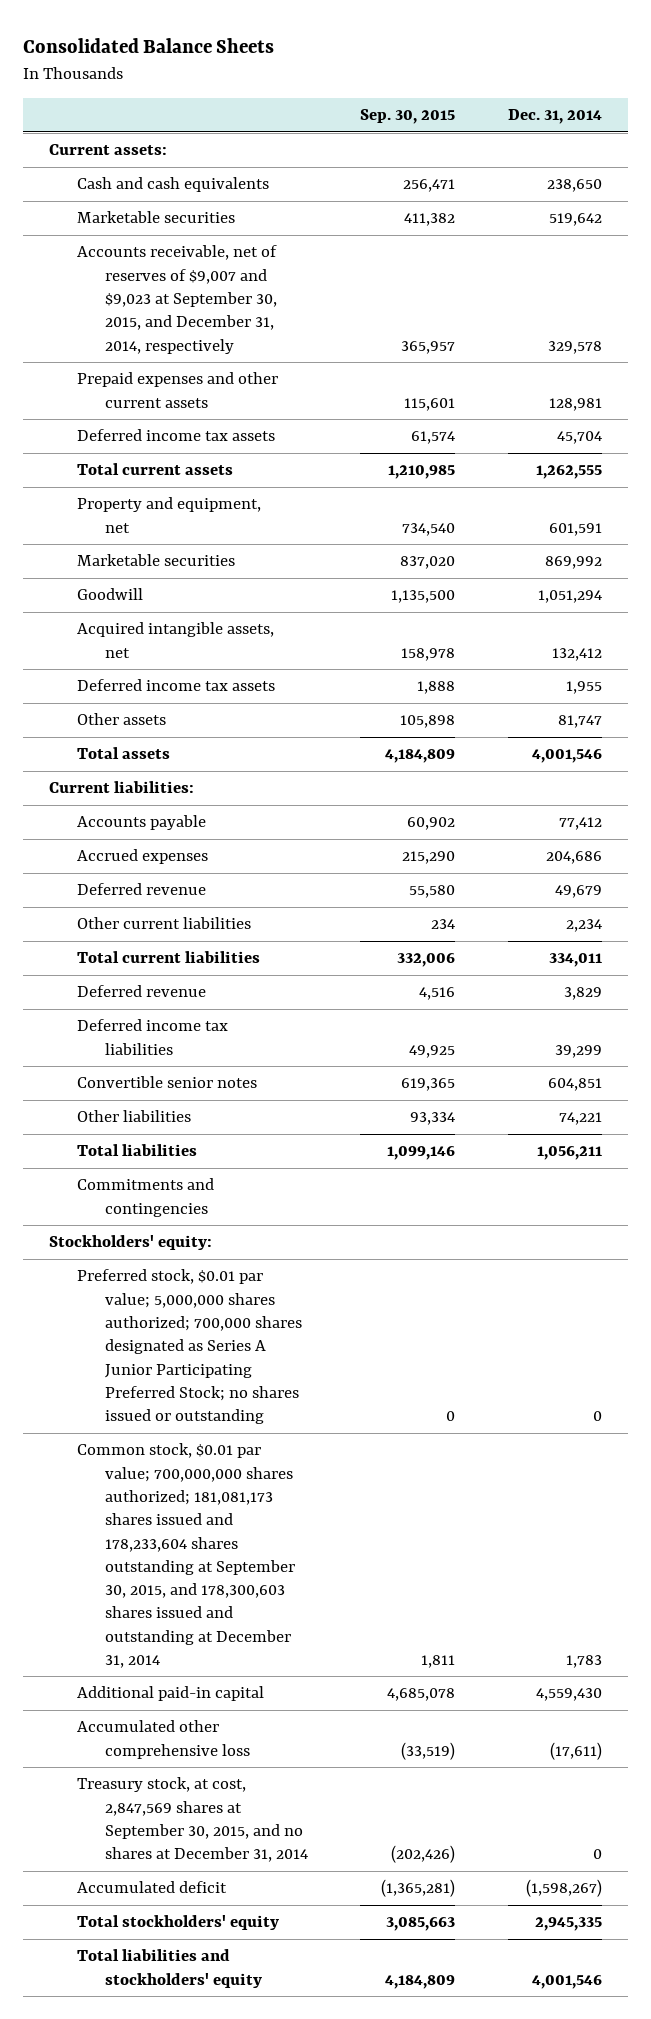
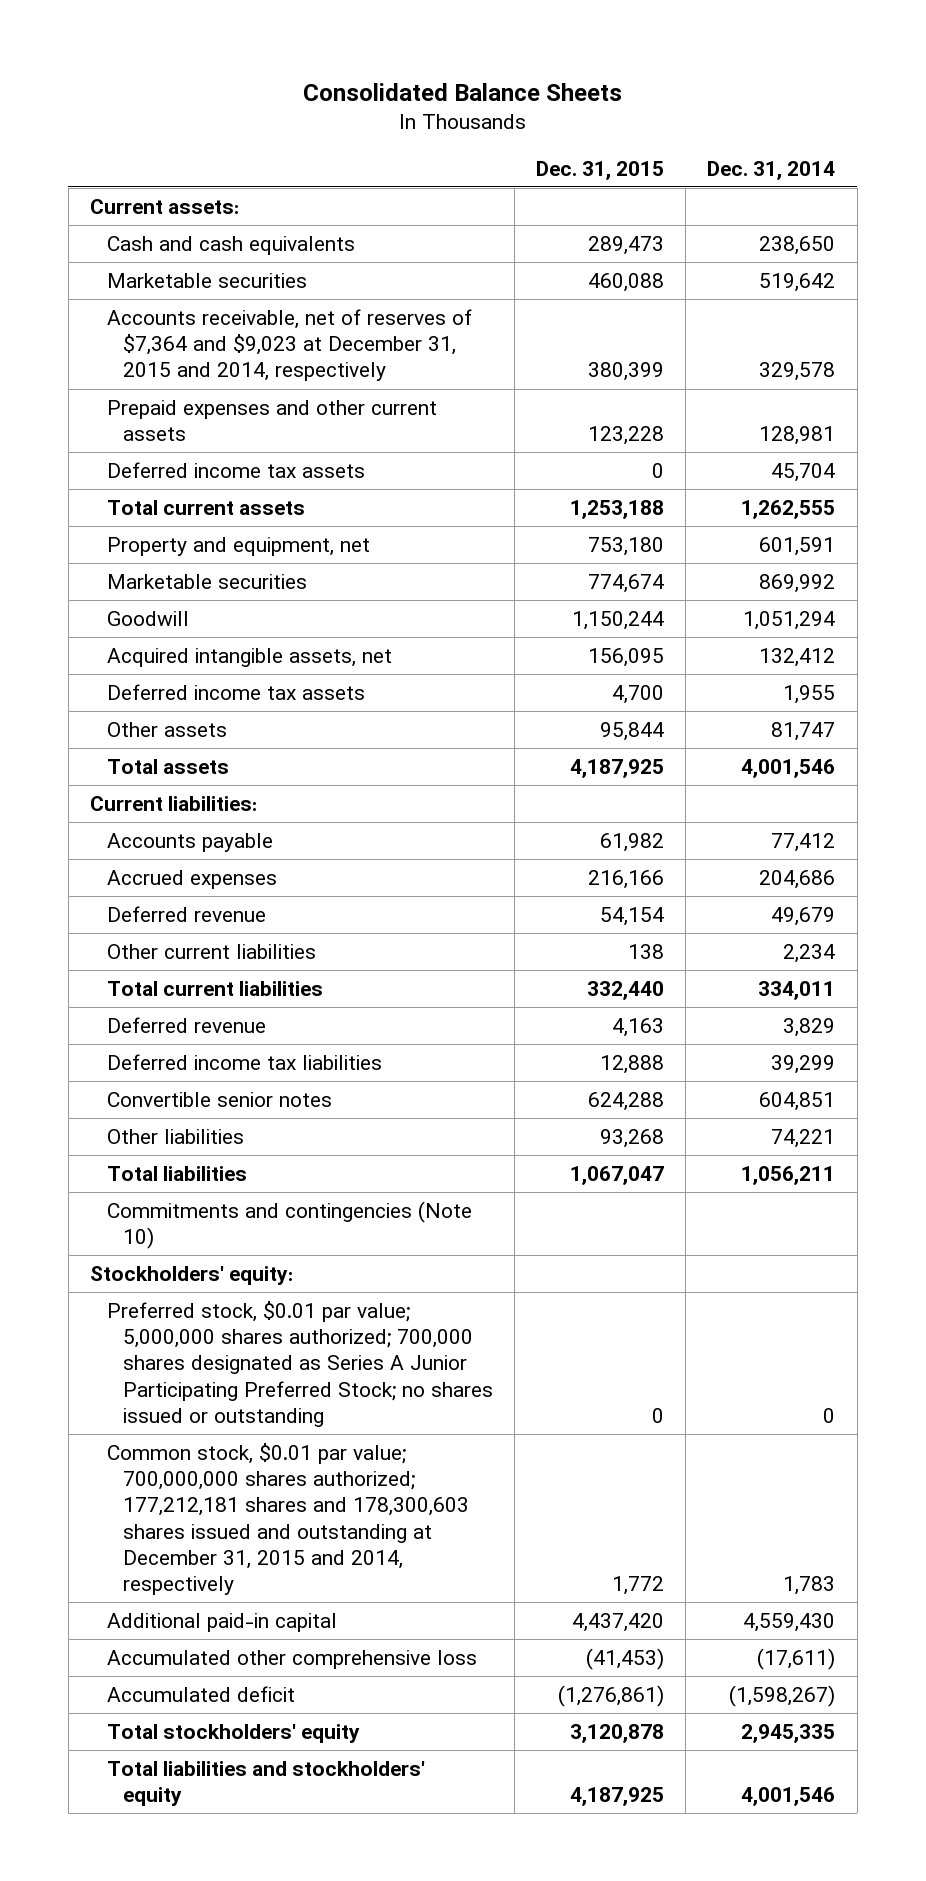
- | Sep. 30, 2015 | Dec. 31, 2014
+ | Dec. 31, 2015 | Dec. 31, 2014
- Accounts receivable, net of reserves of $9,007 and $9,023 at September 30, 2015, and December 31, 2014, respectively | 365,957 | 329,578
+ Accounts receivable, net of reserves of $7,364 and $9,023 at December 31, 2015 and 2014, respectively | 380,399 | 329,578
- Commitments and contingencies
+ Commitments and contingencies (Note 10)
- Common stock, $0.01 par value; 700,000,000 shares authorized; 181,081,173 shares issued and 178,233,604 shares outstanding at September 30, 2015, and 178,300,603 shares issued and outstanding at December 31, 2014 | 1,811 | 1,783
+ Common stock, $0.01 par value; 700,000,000 shares authorized; 177,212,181 shares and 178,300,603 shares issued and outstanding at December 31, 2015 and 2014, respectively | 1,772 | 1,783
- Treasury stock, at cost, 2,847,569 shares at September 30, 2015, and no shares at December 31, 2014 | (202,426) | 0

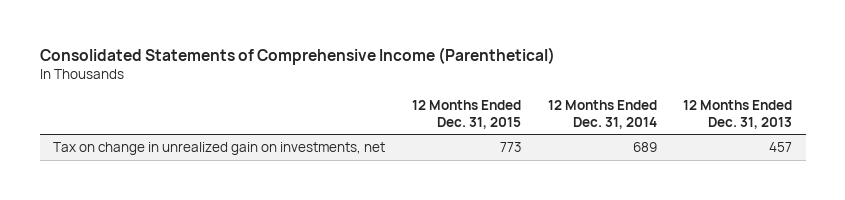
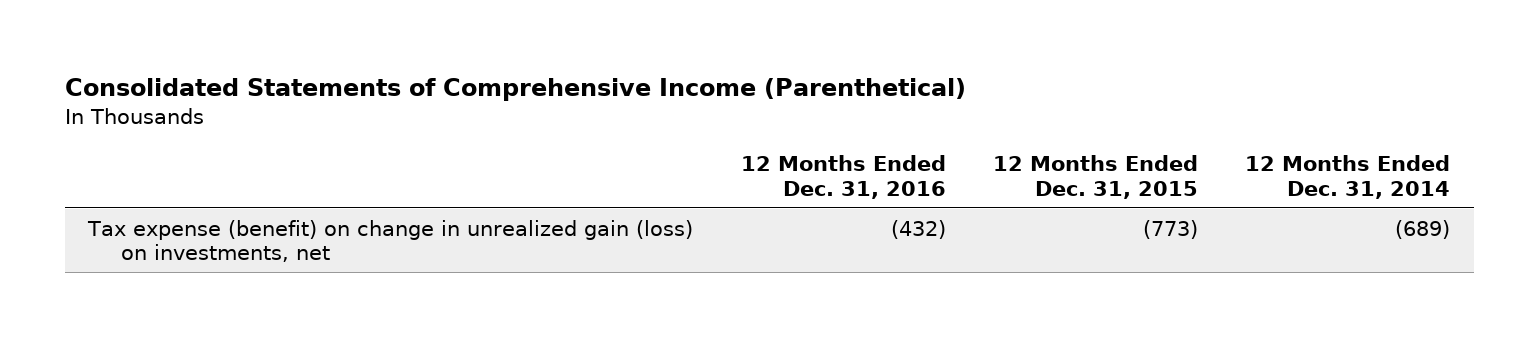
- | 12 Months Ended Dec. 31, 2015 | 12 Months Ended Dec. 31, 2014 | 12 Months Ended Dec. 31, 2013
+ | 12 Months Ended Dec. 31, 2016 | 12 Months Ended Dec. 31, 2015 | 12 Months Ended Dec. 31, 2014
- Tax on change in unrealized gain on investments, net | 773 | 689 | 457
+ Tax expense (benefit) on change in unrealized gain (loss) on investments, net | (432) | (773) | (689)

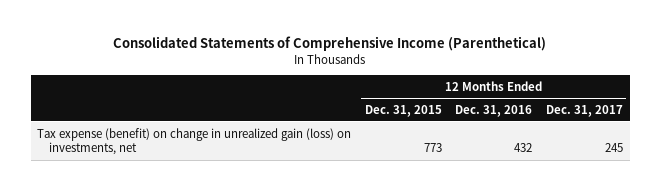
- | 12 Months Ended Dec. 31, 2016 | 12 Months Ended Dec. 31, 2015 | 12 Months Ended Dec. 31, 2014
+ | 12 Months Ended Dec. 31, 2015 | 12 Months Ended Dec. 31, 2016 | 12 Months Ended Dec. 31, 2017
- Tax expense (benefit) on change in unrealized gain (loss) on investments, net | (432) | (773) | (689)
+ Tax expense (benefit) on change in unrealized gain (loss) on investments, net | 773 | 432 | 245

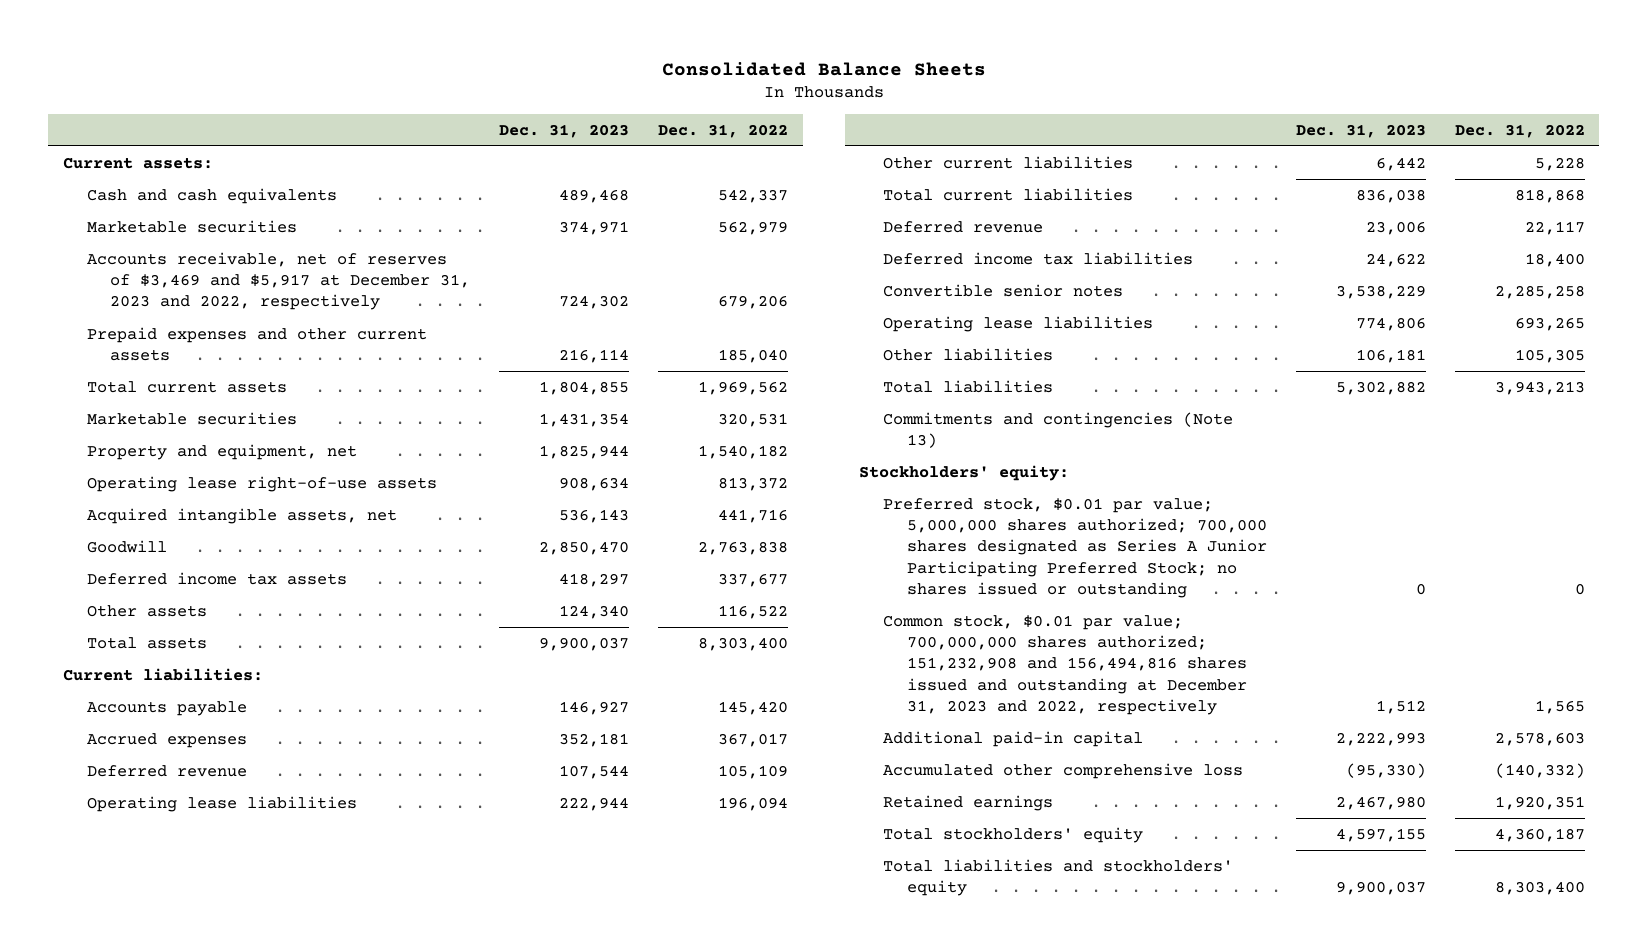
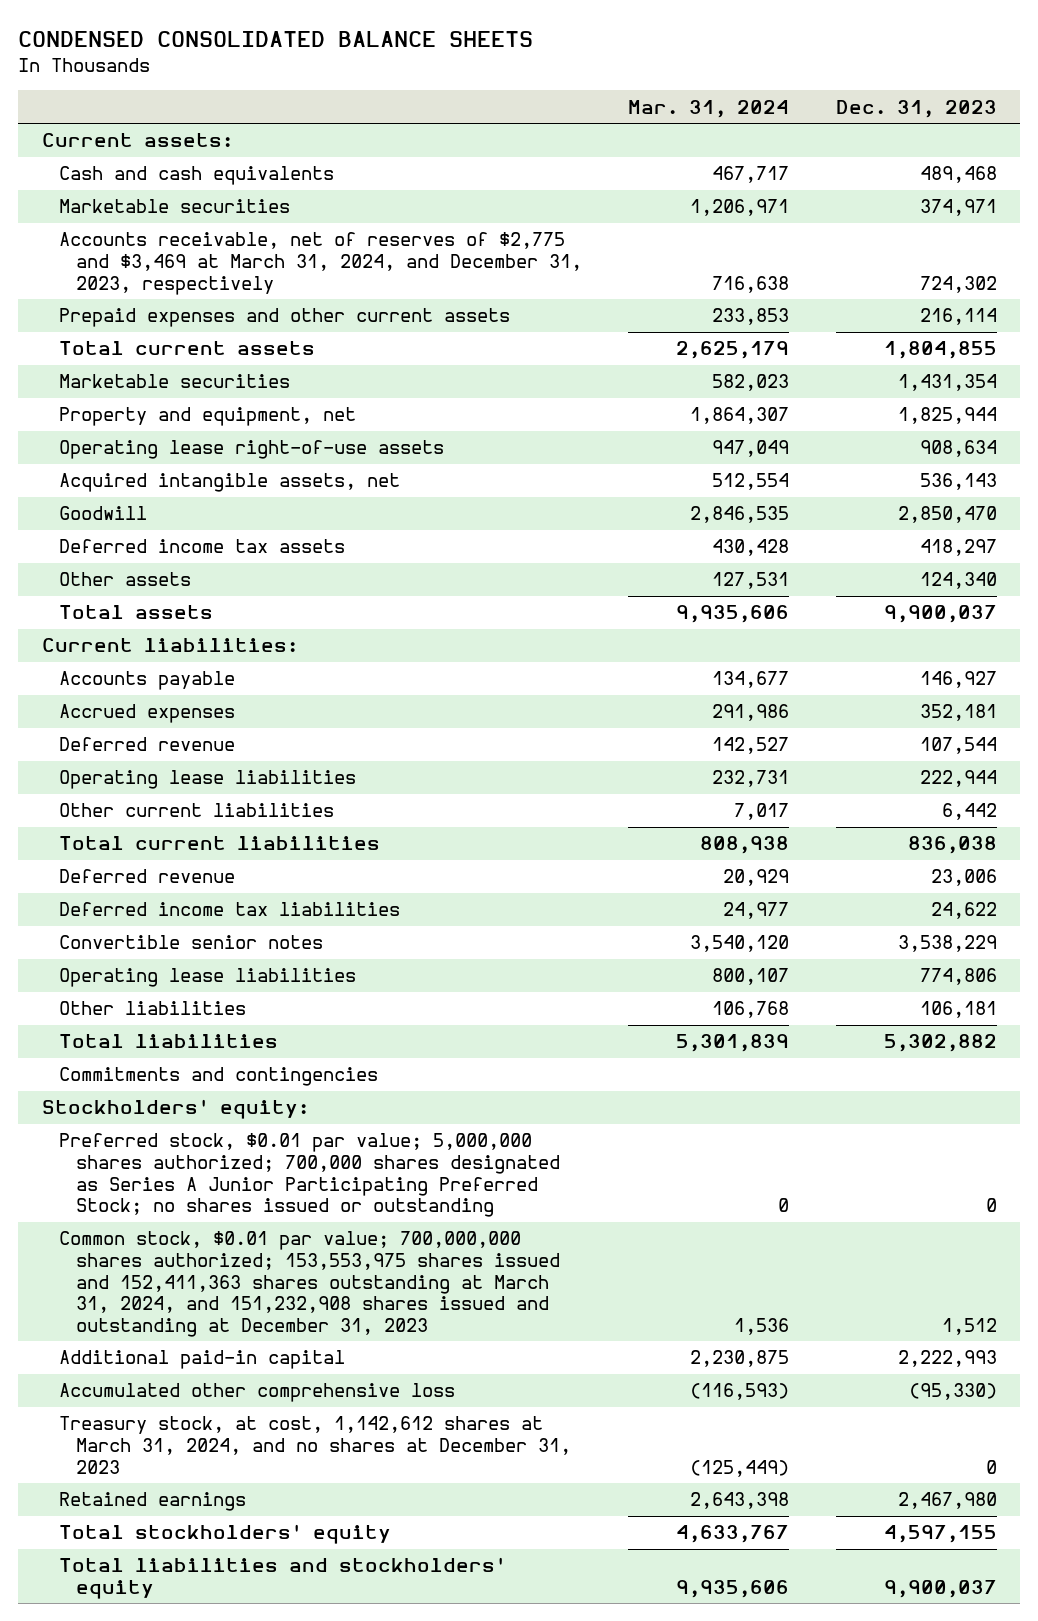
- Consolidated Balance Sheets
+ CONDENSED CONSOLIDATED BALANCE SHEETS
- | Dec. 31, 2023 | Dec. 31, 2022
+ | Mar. 31, 2024 | Dec. 31, 2023
- Accounts receivable, net of reserves of $3,469 and $5,917 at December 31, 2023 and 2022, respectively | 724,302 | 679,206
+ Accounts receivable, net of reserves of $2,775 and $3,469 at March 31, 2024, and December 31, 2023, respectively | 716,638 | 724,302
- Commitments and contingencies (Note 13)
+ Commitments and contingencies
- Common stock, $0.01 par value; 700,000,000 shares authorized; 151,232,908 and 156,494,816 shares issued and outstanding at December 31, 2023 and 2022, respectively | 1,512 | 1,565
+ Common stock, $0.01 par value; 700,000,000 shares authorized; 153,553,975 shares issued and 152,411,363 shares outstanding at March 31, 2024, and 151,232,908 shares issued and outstanding at December 31, 2023 | 1,536 | 1,512
+ Treasury stock, at cost, 1,142,612 shares at March 31, 2024, and no shares at December 31, 2023 | (125,449) | 0

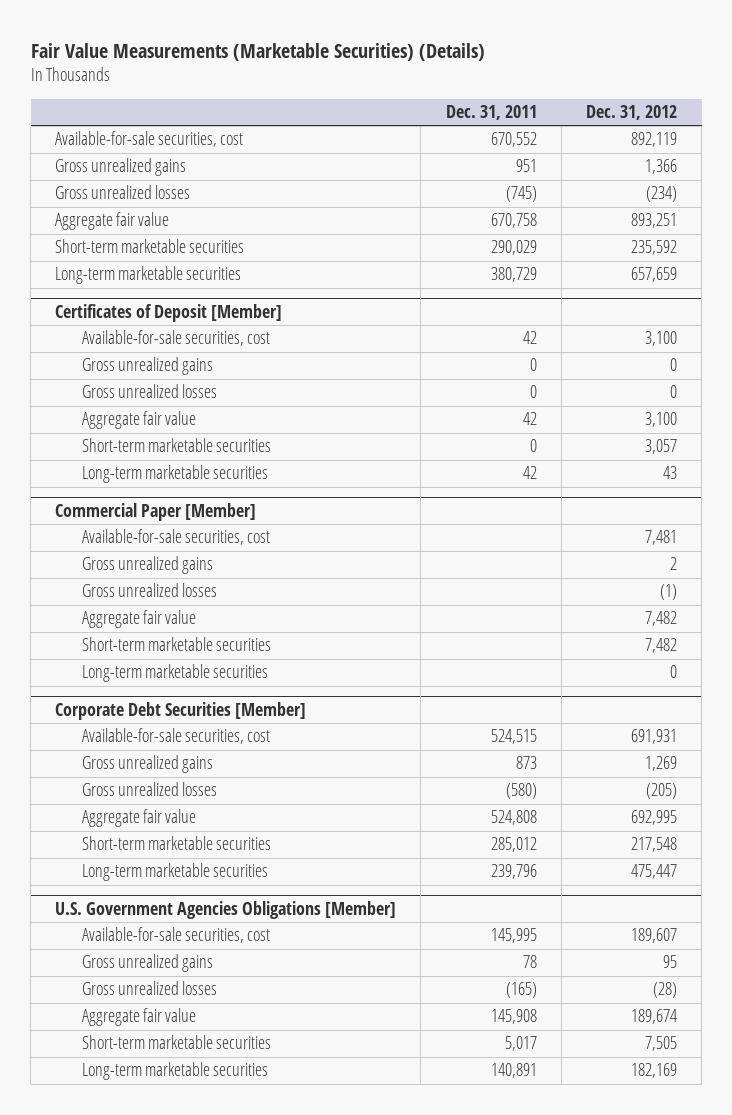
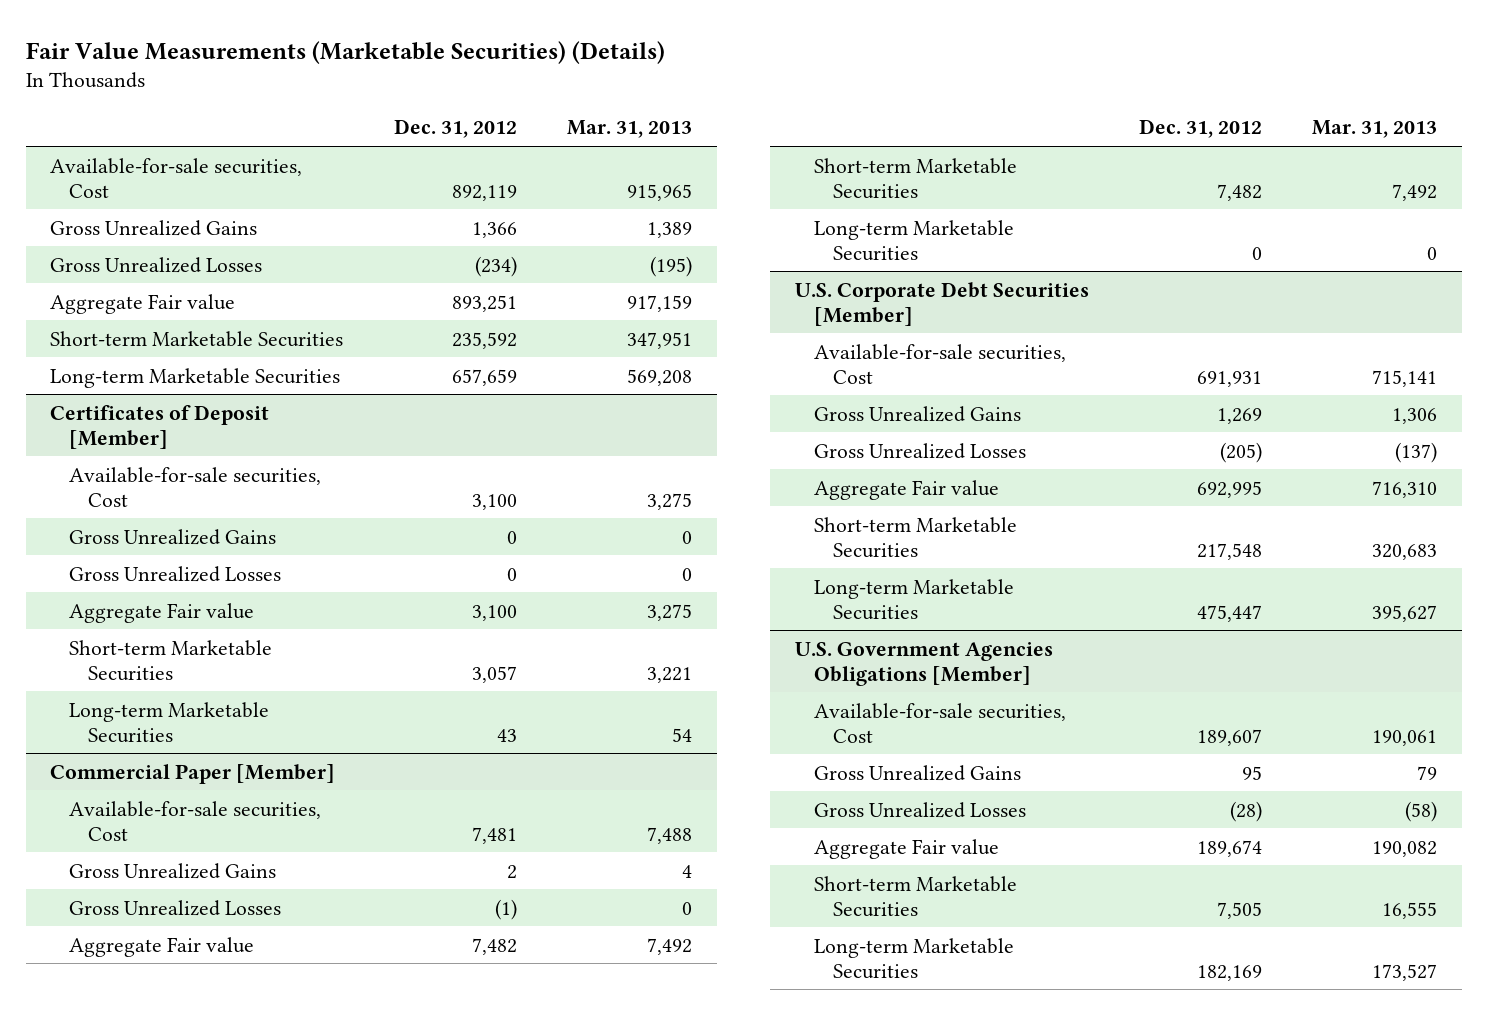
- | Dec. 31, 2011 | Dec. 31, 2012
+ | Dec. 31, 2012 | Mar. 31, 2013
- Available-for-sale securities, cost | 670,552 | 892,119
- Gross unrealized gains | 951 | 1,366
- Gross unrealized losses | (745) | (234)
- Aggregate fair value | 670,758 | 893,251
- Short-term marketable securities | 290,029 | 235,592
- Long-term marketable securities | 380,729 | 657,659
+ Available-for-sale securities, Cost | 892,119 | 915,965
+ Gross Unrealized Gains | 1,366 | 1,389
+ Gross Unrealized Losses | (234) | (195)
+ Aggregate Fair value | 893,251 | 917,159
+ Short-term Marketable Securities | 235,592 | 347,951
+ Long-term Marketable Securities | 657,659 | 569,208
@ Certificates of Deposit [Member]
- Available-for-sale securities, cost | 42 | 3,100
- Gross unrealized gains | 0 | 0
- Gross unrealized losses | 0 | 0
- Aggregate fair value | 42 | 3,100
- Short-term marketable securities | 0 | 3,057
- Long-term marketable securities | 42 | 43
+ Available-for-sale securities, Cost | 3,100 | 3,275
+ Gross Unrealized Gains | 0 | 0
+ Gross Unrealized Losses | 0 | 0
+ Aggregate Fair value | 3,100 | 3,275
+ Short-term Marketable Securities | 3,057 | 3,221
+ Long-term Marketable Securities | 43 | 54
@ Commercial Paper [Member]
- Available-for-sale securities, cost | | 7,481
- Gross unrealized gains | | 2
- Gross unrealized losses | | (1)
- Aggregate fair value | | 7,482
- Short-term marketable securities | | 7,482
- Long-term marketable securities | | 0
- Corporate Debt Securities [Member]
- Available-for-sale securities, cost | 524,515 | 691,931
- Gross unrealized gains | 873 | 1,269
- Gross unrealized losses | (580) | (205)
- Aggregate fair value | 524,808 | 692,995
- Short-term marketable securities | 285,012 | 217,548
- Long-term marketable securities | 239,796 | 475,447
@ Commercial Paper [Member]
+ Available-for-sale securities, Cost | 7,481 | 7,488
+ Gross Unrealized Gains | 2 | 4
+ Gross Unrealized Losses | (1) | 0
+ Aggregate Fair value | 7,482 | 7,492
+ Short-term Marketable Securities | 7,482 | 7,492
+ Long-term Marketable Securities | 0 | 0
+ U.S. Corporate Debt Securities [Member]
+ Available-for-sale securities, Cost | 691,931 | 715,141
+ Gross Unrealized Gains | 1,269 | 1,306
+ Gross Unrealized Losses | (205) | (137)
+ Aggregate Fair value | 692,995 | 716,310
+ Short-term Marketable Securities | 217,548 | 320,683
+ Long-term Marketable Securities | 475,447 | 395,627
@ U.S. Government Agencies Obligations [Member]
- Available-for-sale securities, cost | 145,995 | 189,607
- Gross unrealized gains | 78 | 95
- Gross unrealized losses | (165) | (28)
- Aggregate fair value | 145,908 | 189,674
- Short-term marketable securities | 5,017 | 7,505
- Long-term marketable securities | 140,891 | 182,169
+ Available-for-sale securities, Cost | 189,607 | 190,061
+ Gross Unrealized Gains | 95 | 79
+ Gross Unrealized Losses | (28) | (58)
+ Aggregate Fair value | 189,674 | 190,082
+ Short-term Marketable Securities | 7,505 | 16,555
+ Long-term Marketable Securities | 182,169 | 173,527

